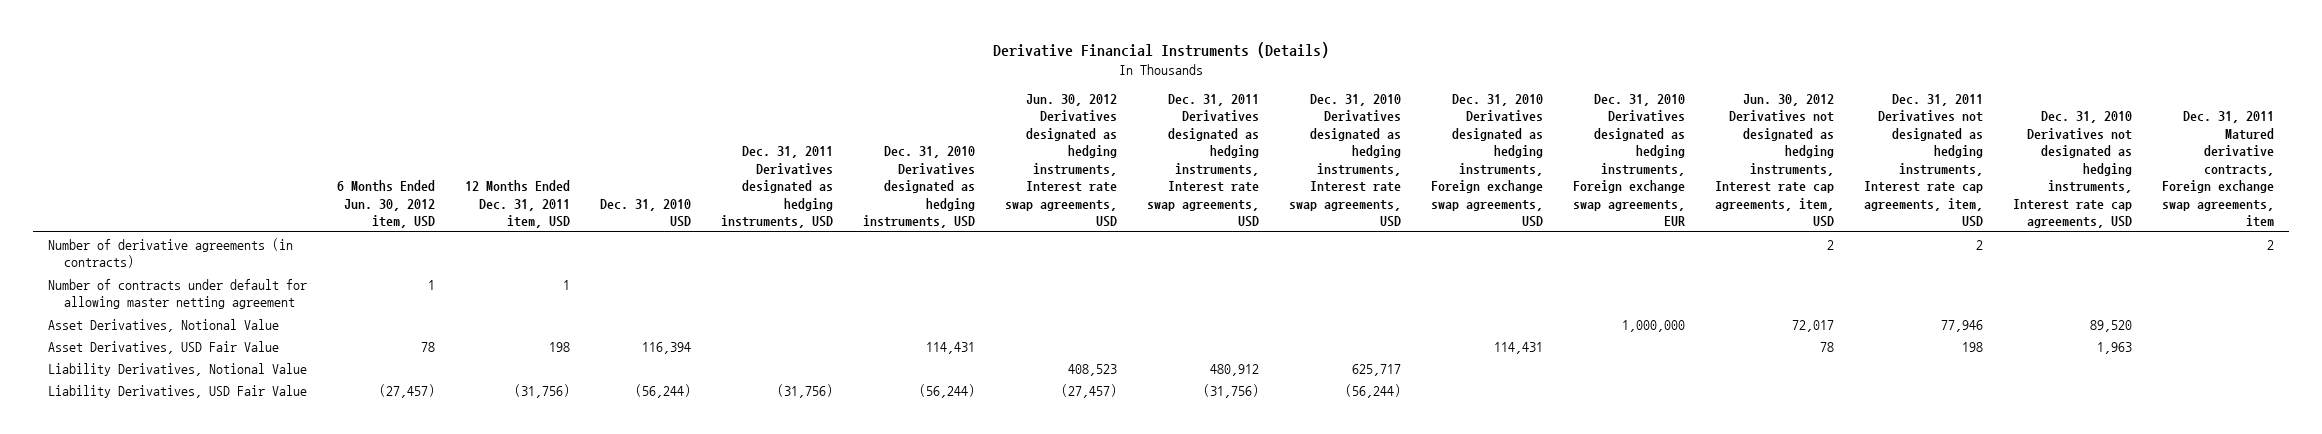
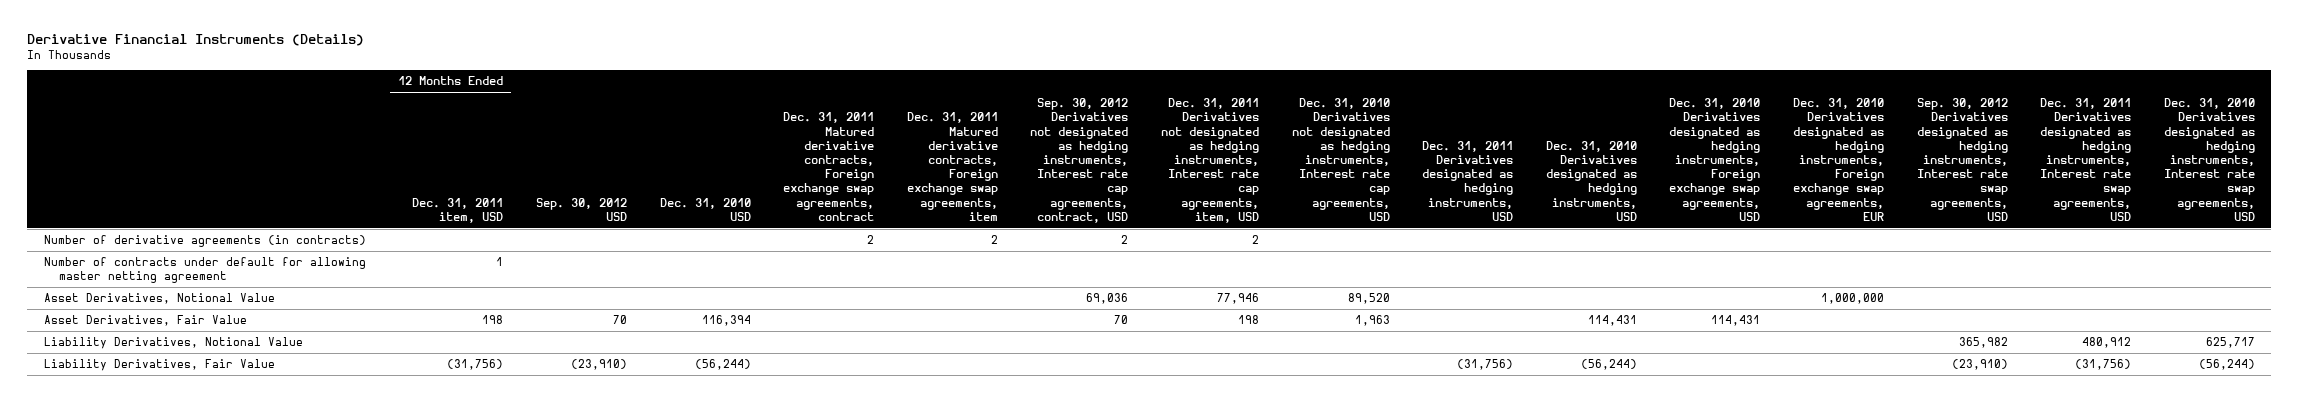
- | 6 Months Ended Jun. 30, 2012 item, USD | 12 Months Ended Dec. 31, 2011 item, USD | Dec. 31, 2010 USD | Dec. 31, 2011 Derivatives designated as hedging instruments, USD | Dec. 31, 2010 Derivatives designated as hedging instruments, USD | Jun. 30, 2012 Derivatives designated as hedging instruments, Interest rate swap agreements, USD | Dec. 31, 2011 Derivatives designated as hedging instruments, Interest rate swap agreements, USD | Dec. 31, 2010 Derivatives designated as hedging instruments, Interest rate swap agreements, USD | Dec. 31, 2010 Derivatives designated as hedging instruments, Foreign exchange swap agreements, USD | Dec. 31, 2010 Derivatives designated as hedging instruments, Foreign exchange swap agreements, EUR | Jun. 30, 2012 Derivatives not designated as hedging instruments, Interest rate cap agreements, item, USD | Dec. 31, 2011 Derivatives not designated as hedging instruments, Interest rate cap agreements, item, USD | Dec. 31, 2010 Derivatives not designated as hedging instruments, Interest rate cap agreements, USD | Dec. 31, 2011 Matured derivative contracts, Foreign exchange swap agreements, item
+ | 12 Months Ended Dec. 31, 2011 item, USD | Sep. 30, 2012 USD | Dec. 31, 2010 USD | Dec. 31, 2011 Matured derivative contracts, Foreign exchange swap agreements, contract | Dec. 31, 2011 Matured derivative contracts, Foreign exchange swap agreements, item | Sep. 30, 2012 Derivatives not designated as hedging instruments, Interest rate cap agreements, contract, USD | Dec. 31, 2011 Derivatives not designated as hedging instruments, Interest rate cap agreements, item, USD | Dec. 31, 2010 Derivatives not designated as hedging instruments, Interest rate cap agreements, USD | Dec. 31, 2011 Derivatives designated as hedging instruments, USD | Dec. 31, 2010 Derivatives designated as hedging instruments, USD | Dec. 31, 2010 Derivatives designated as hedging instruments, Foreign exchange swap agreements, USD | Dec. 31, 2010 Derivatives designated as hedging instruments, Foreign exchange swap agreements, EUR | Sep. 30, 2012 Derivatives designated as hedging instruments, Interest rate swap agreements, USD | Dec. 31, 2011 Derivatives designated as hedging instruments, Interest rate swap agreements, USD | Dec. 31, 2010 Derivatives designated as hedging instruments, Interest rate swap agreements, USD
- Asset Derivatives, USD Fair Value | 78 | 198 | 116,394 | | 114,431 | | | | 114,431 | | 78 | 198 | 1,963 |
+ Asset Derivatives, Fair Value | 198 | 70 | 116,394 | | | 70 | 198 | 1,963 | | 114,431 | 114,431 | | | |
- Liability Derivatives, USD Fair Value | (27,457) | (31,756) | (56,244) | (31,756) | (56,244) | (27,457) | (31,756) | (56,244) | | | | | |
+ Liability Derivatives, Fair Value | (31,756) | (23,910) | (56,244) | | | | | | (31,756) | (56,244) | | | (23,910) | (31,756) | (56,244)

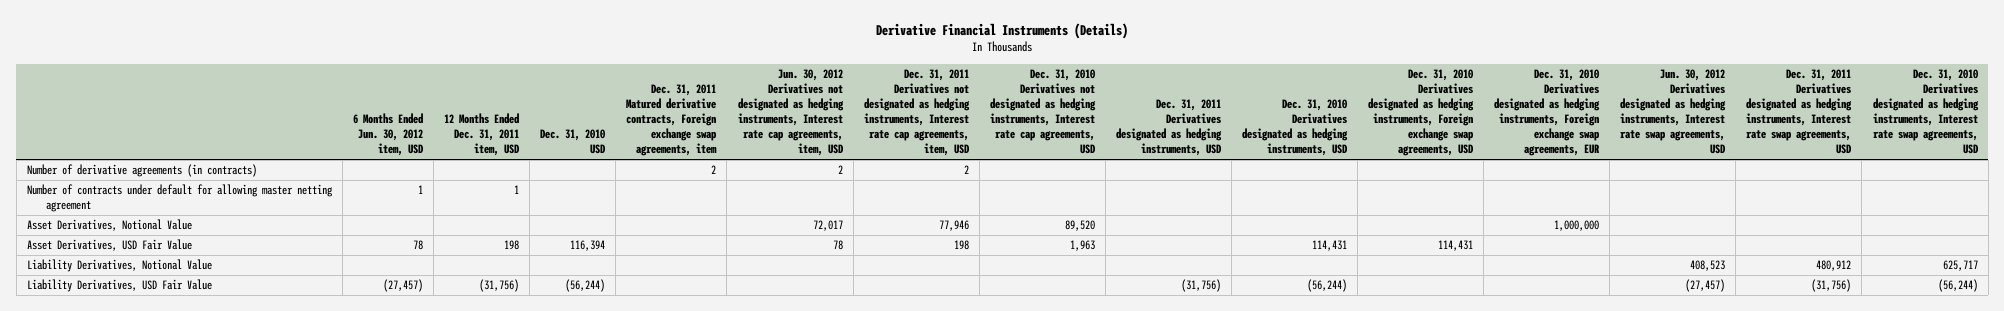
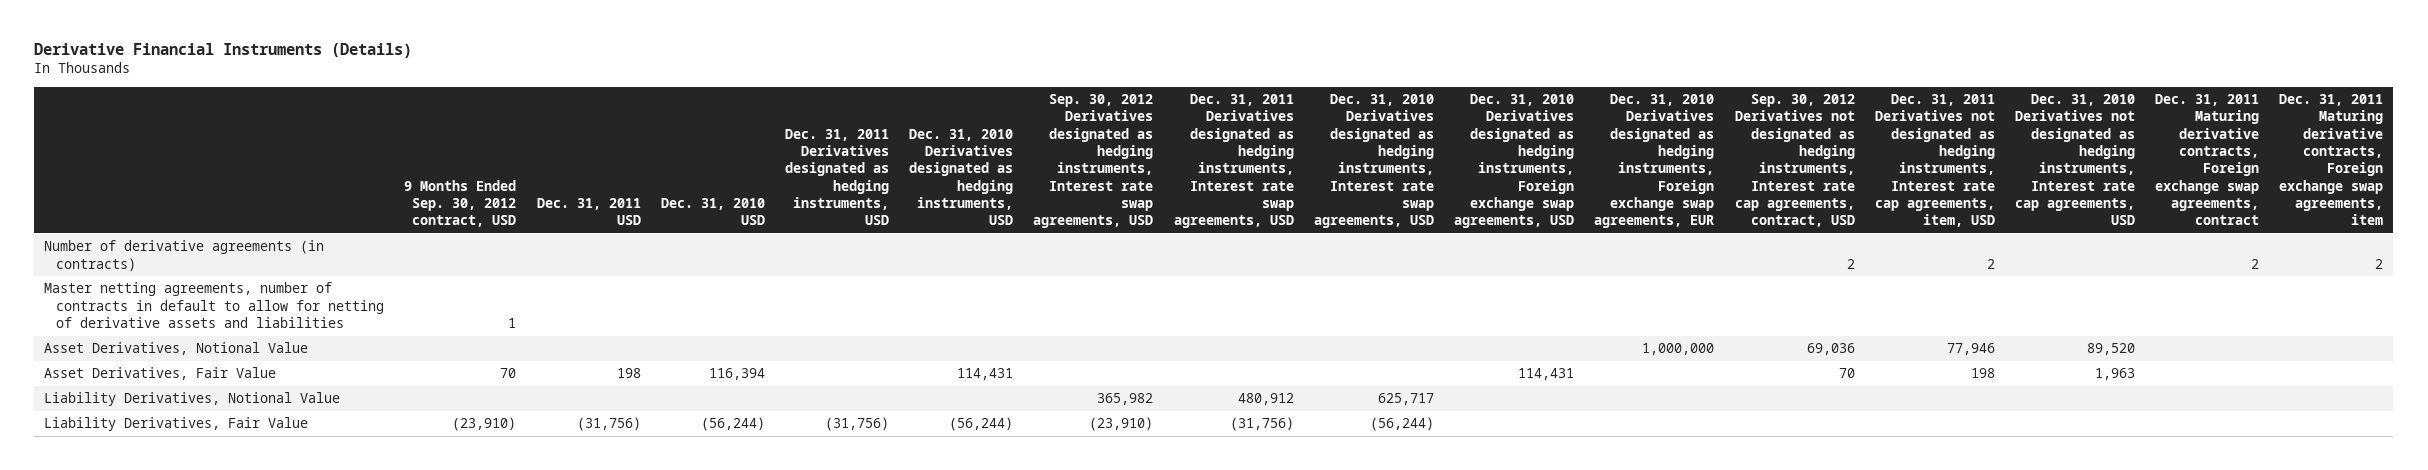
- | 6 Months Ended Jun. 30, 2012 item, USD | 12 Months Ended Dec. 31, 2011 item, USD | Dec. 31, 2010 USD | Dec. 31, 2011 Matured derivative contracts, Foreign exchange swap agreements, item | Jun. 30, 2012 Derivatives not designated as hedging instruments, Interest rate cap agreements, item, USD | Dec. 31, 2011 Derivatives not designated as hedging instruments, Interest rate cap agreements, item, USD | Dec. 31, 2010 Derivatives not designated as hedging instruments, Interest rate cap agreements, USD | Dec. 31, 2011 Derivatives designated as hedging instruments, USD | Dec. 31, 2010 Derivatives designated as hedging instruments, USD | Dec. 31, 2010 Derivatives designated as hedging instruments, Foreign exchange swap agreements, USD | Dec. 31, 2010 Derivatives designated as hedging instruments, Foreign exchange swap agreements, EUR | Jun. 30, 2012 Derivatives designated as hedging instruments, Interest rate swap agreements, USD | Dec. 31, 2011 Derivatives designated as hedging instruments, Interest rate swap agreements, USD | Dec. 31, 2010 Derivatives designated as hedging instruments, Interest rate swap agreements, USD
+ | 9 Months Ended Sep. 30, 2012 contract, USD | Dec. 31, 2011 USD | Dec. 31, 2010 USD | Dec. 31, 2011 Derivatives designated as hedging instruments, USD | Dec. 31, 2010 Derivatives designated as hedging instruments, USD | Sep. 30, 2012 Derivatives designated as hedging instruments, Interest rate swap agreements, USD | Dec. 31, 2011 Derivatives designated as hedging instruments, Interest rate swap agreements, USD | Dec. 31, 2010 Derivatives designated as hedging instruments, Interest rate swap agreements, USD | Dec. 31, 2010 Derivatives designated as hedging instruments, Foreign exchange swap agreements, USD | Dec. 31, 2010 Derivatives designated as hedging instruments, Foreign exchange swap agreements, EUR | Sep. 30, 2012 Derivatives not designated as hedging instruments, Interest rate cap agreements, contract, USD | Dec. 31, 2011 Derivatives not designated as hedging instruments, Interest rate cap agreements, item, USD | Dec. 31, 2010 Derivatives not designated as hedging instruments, Interest rate cap agreements, USD | Dec. 31, 2011 Maturing derivative contracts, Foreign exchange swap agreements, contract | Dec. 31, 2011 Maturing derivative contracts, Foreign exchange swap agreements, item
- Number of contracts under default for allowing master netting agreement | 1 | 1 | | | | | | | | | | | |
+ Master netting agreements, number of contracts in default to allow for netting of derivative assets and liabilities | 1 | | | | | | | | | | | | | |
- Asset Derivatives, USD Fair Value | 78 | 198 | 116,394 | | 78 | 198 | 1,963 | | 114,431 | 114,431 | | | |
+ Asset Derivatives, Fair Value | 70 | 198 | 116,394 | | 114,431 | | | | 114,431 | | 70 | 198 | 1,963 | |
- Liability Derivatives, USD Fair Value | (27,457) | (31,756) | (56,244) | | | | | (31,756) | (56,244) | | | (27,457) | (31,756) | (56,244)
+ Liability Derivatives, Fair Value | (23,910) | (31,756) | (56,244) | (31,756) | (56,244) | (23,910) | (31,756) | (56,244) | | | | | | |

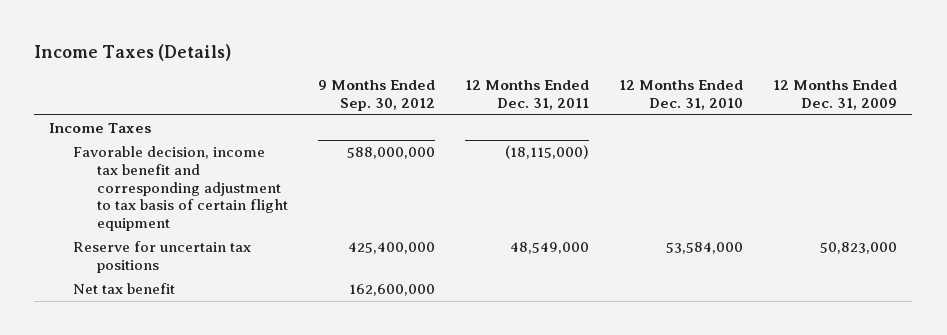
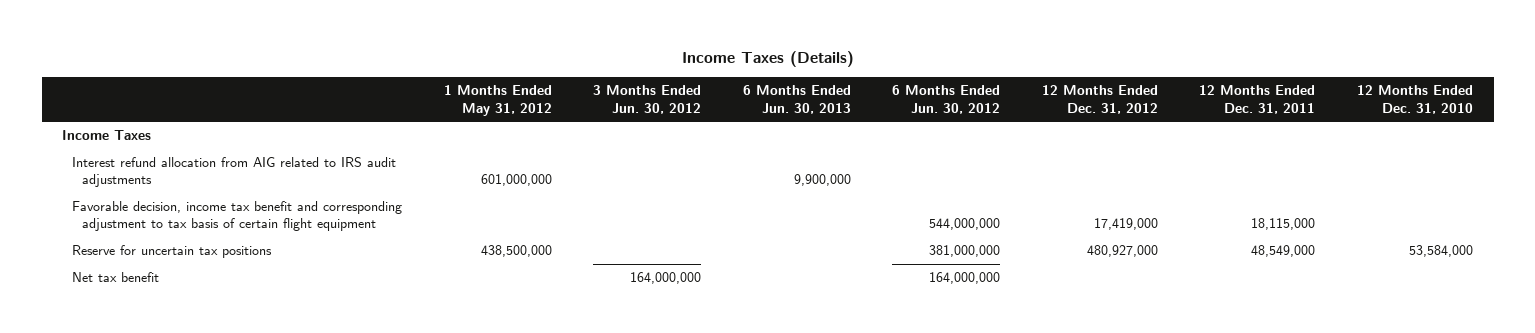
- | 9 Months Ended Sep. 30, 2012 | 12 Months Ended Dec. 31, 2011 | 12 Months Ended Dec. 31, 2010 | 12 Months Ended Dec. 31, 2009
+ | 1 Months Ended May 31, 2012 | 3 Months Ended Jun. 30, 2012 | 6 Months Ended Jun. 30, 2013 | 6 Months Ended Jun. 30, 2012 | 12 Months Ended Dec. 31, 2012 | 12 Months Ended Dec. 31, 2011 | 12 Months Ended Dec. 31, 2010
- Favorable decision, income tax benefit and corresponding adjustment to tax basis of certain flight equipment | 588,000,000 | (18,115,000) | |
+ Interest refund allocation from AIG related to IRS audit adjustments | 601,000,000 | | 9,900,000 | | | |
+ Favorable decision, income tax benefit and corresponding adjustment to tax basis of certain flight equipment | | | | 544,000,000 | 17,419,000 | 18,115,000 |

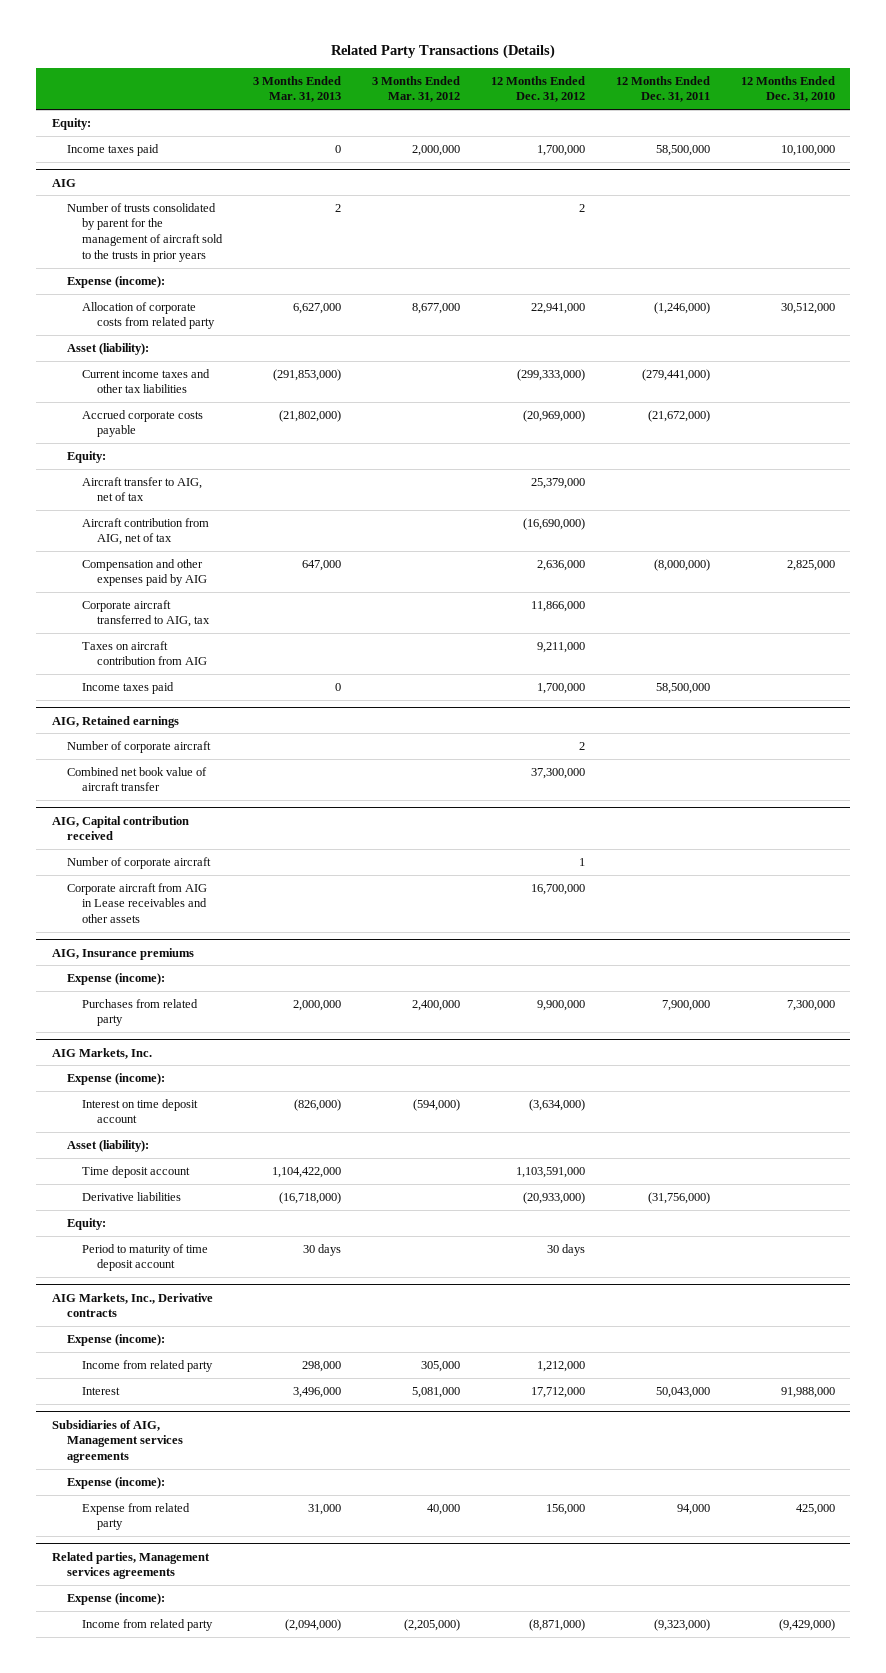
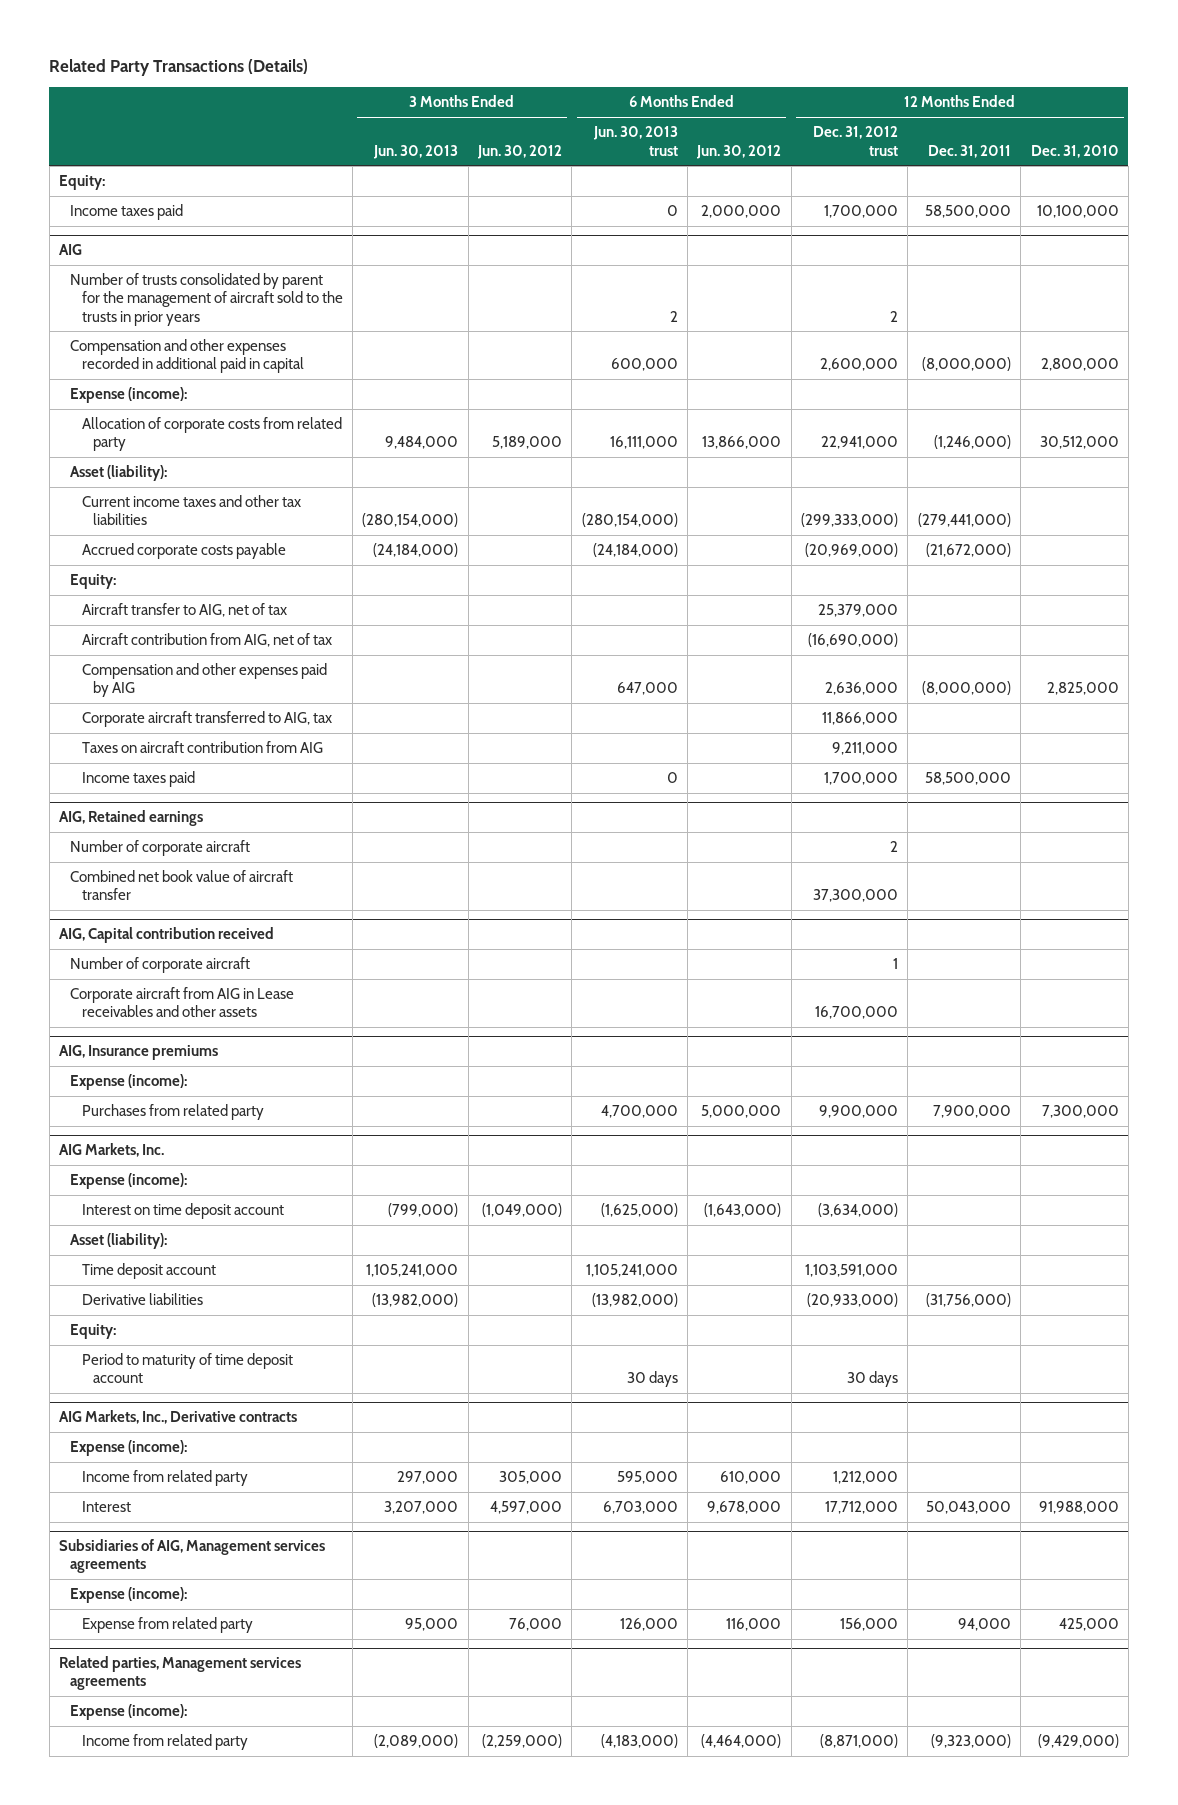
- | 3 Months Ended Mar. 31, 2013 | 3 Months Ended Mar. 31, 2012 | 12 Months Ended Dec. 31, 2012 | 12 Months Ended Dec. 31, 2011 | 12 Months Ended Dec. 31, 2010
+ | 3 Months Ended Jun. 30, 2013 | 3 Months Ended Jun. 30, 2012 | 6 Months Ended Jun. 30, 2013 trust | 6 Months Ended Jun. 30, 2012 | 12 Months Ended Dec. 31, 2012 trust | 12 Months Ended Dec. 31, 2011 | 12 Months Ended Dec. 31, 2010
@ AIG
+ Compensation and other expenses recorded in additional paid in capital | | | 600,000 | | 2,600,000 | (8,000,000) | 2,800,000

